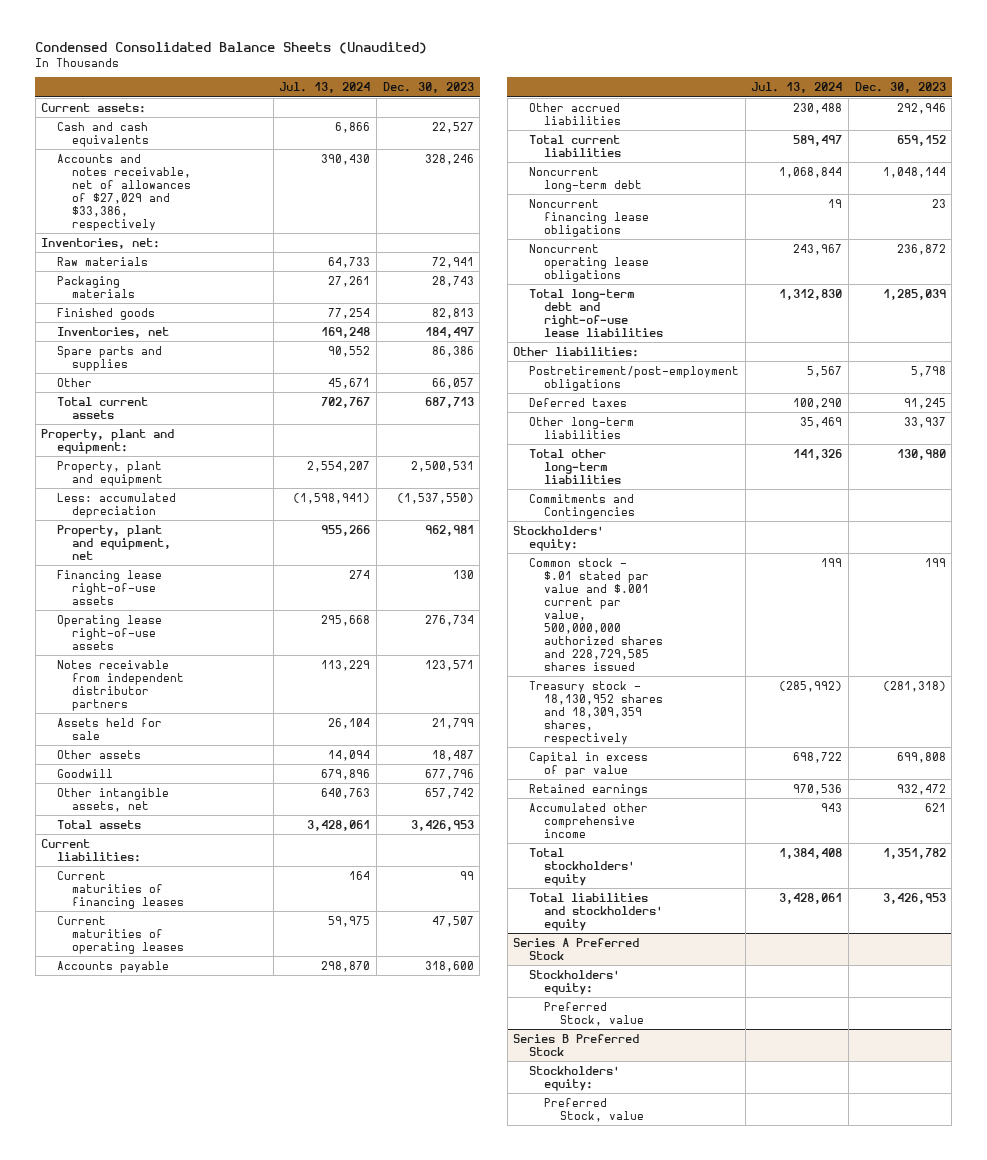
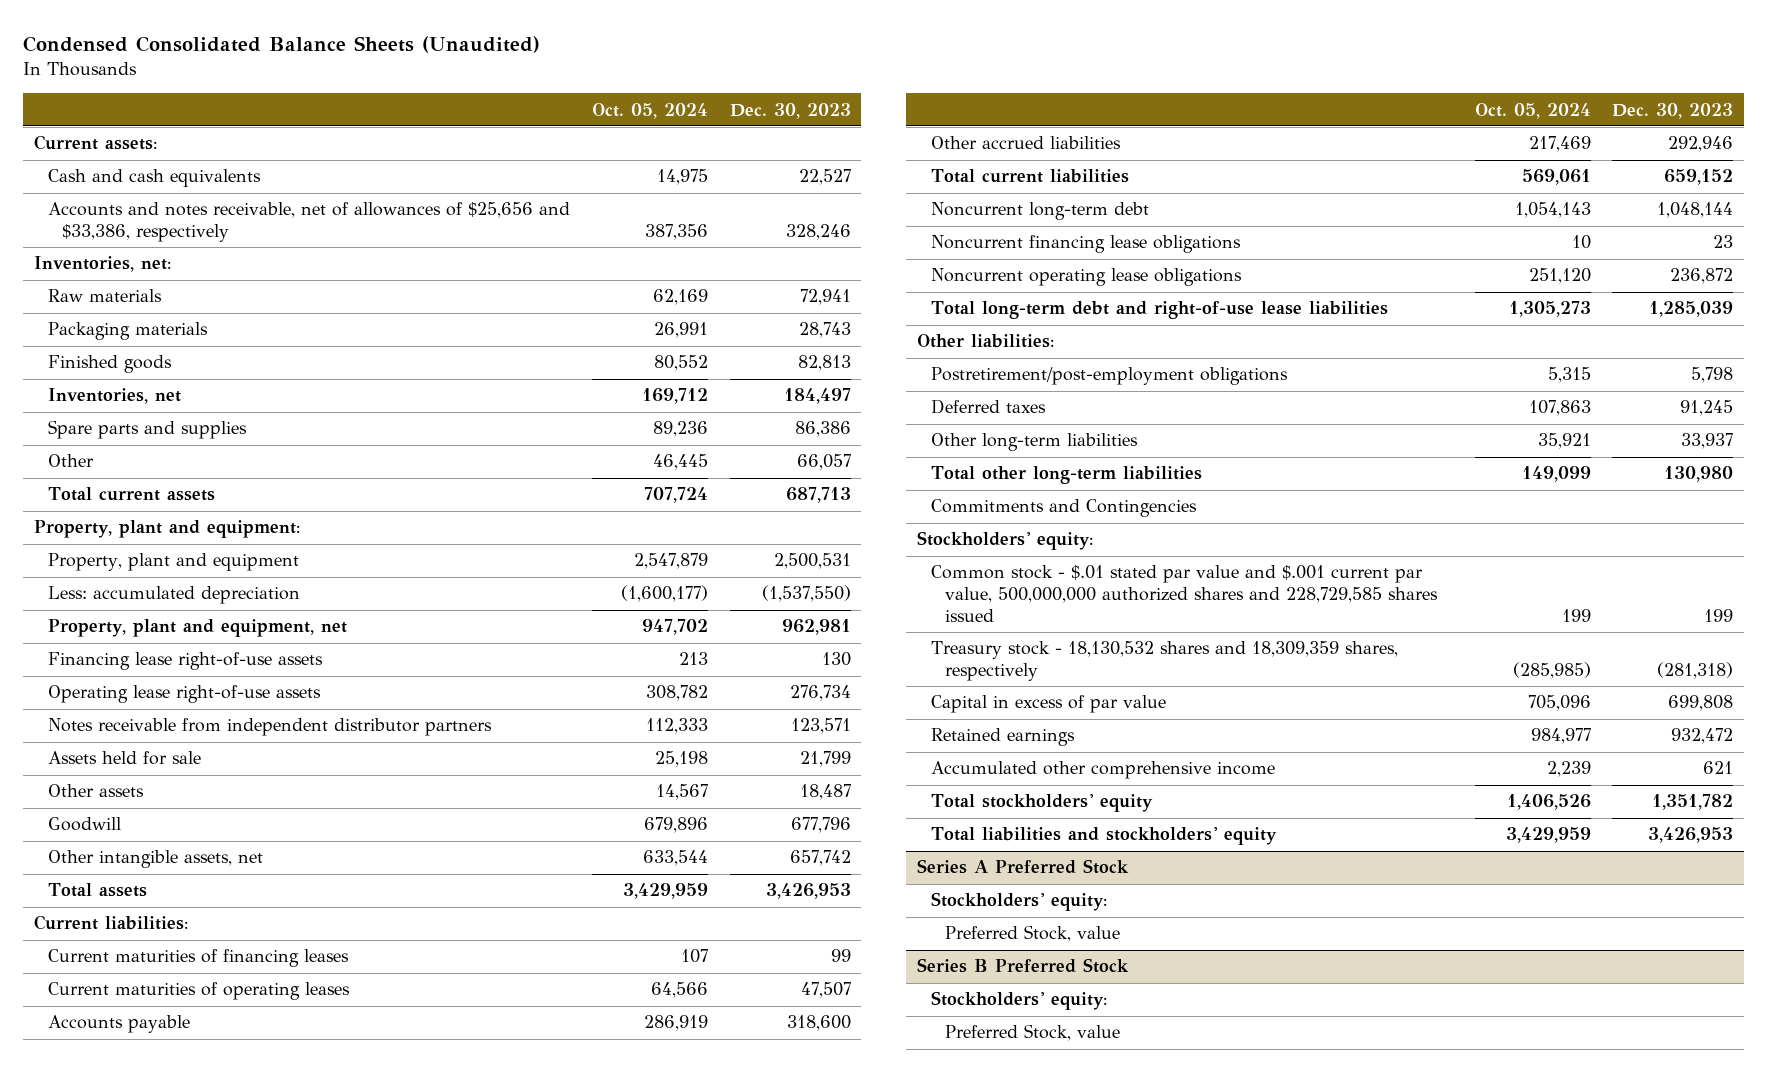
- | Jul. 13, 2024 | Dec. 30, 2023
+ | Oct. 05, 2024 | Dec. 30, 2023
- Accounts and notes receivable, net of allowances of $27,029 and $33,386, respectively | 390,430 | 328,246
+ Accounts and notes receivable, net of allowances of $25,656 and $33,386, respectively | 387,356 | 328,246
- Treasury stock - 18,130,952 shares and 18,309,359 shares, respectively | (285,992) | (281,318)
+ Treasury stock - 18,130,532 shares and 18,309,359 shares, respectively | (285,985) | (281,318)

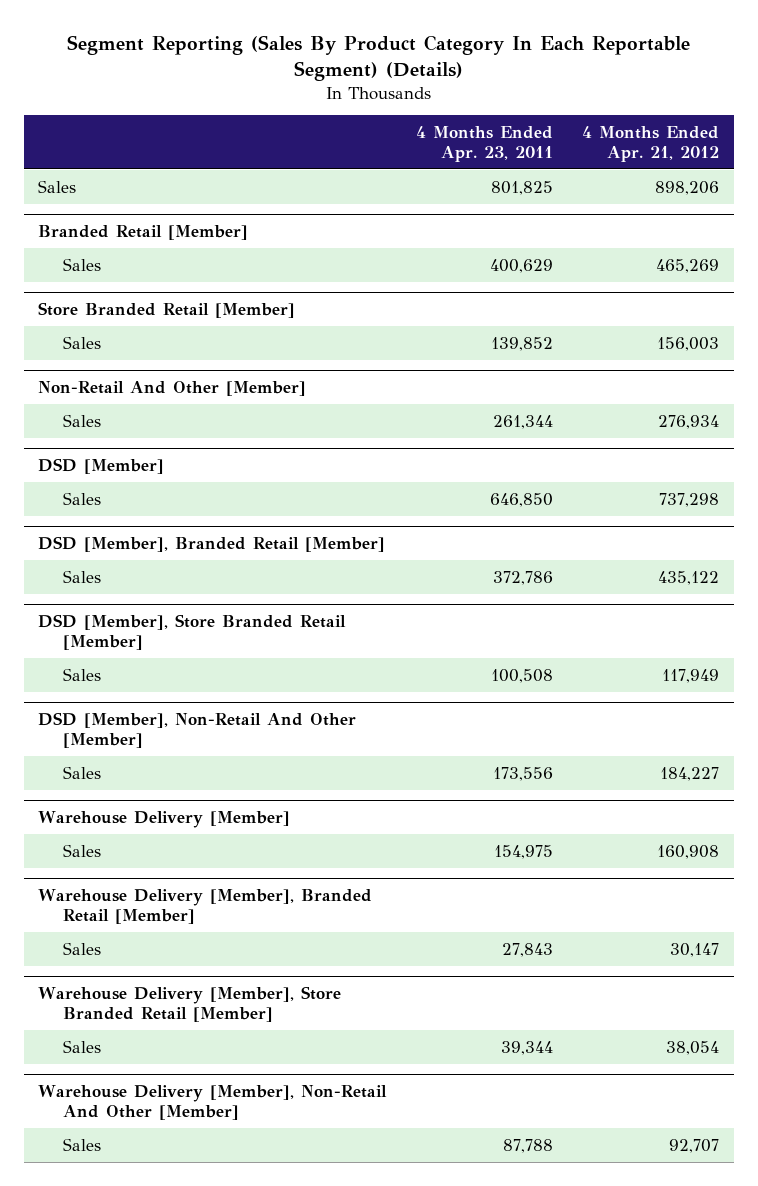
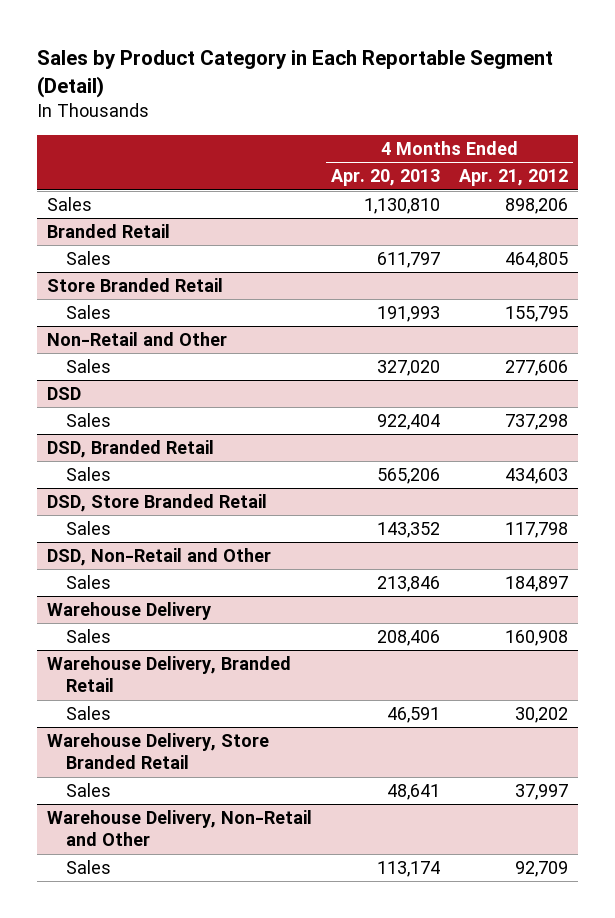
- Segment Reporting (Sales By Product Category In Each Reportable Segment) (Details)
+ Sales by Product Category in Each Reportable Segment (Detail)
- | 4 Months Ended Apr. 23, 2011 | 4 Months Ended Apr. 21, 2012
+ | 4 Months Ended Apr. 20, 2013 | 4 Months Ended Apr. 21, 2012
- Branded Retail [Member]
- Sales | 400,629 | 465,269
- Store Branded Retail [Member]
- Sales | 139,852 | 156,003
- Non-Retail And Other [Member]
- Sales | 261,344 | 276,934
- DSD [Member]
+ Branded Retail
+ Sales | 611,797 | 464,805
+ Store Branded Retail
+ Sales | 191,993 | 155,795
+ Non-Retail and Other
+ Sales | 327,020 | 277,606
+ DSD
- DSD [Member], Branded Retail [Member]
- Sales | 372,786 | 435,122
- DSD [Member], Store Branded Retail [Member]
- Sales | 100,508 | 117,949
- DSD [Member], Non-Retail And Other [Member]
- Sales | 173,556 | 184,227
- Warehouse Delivery [Member]
+ DSD, Branded Retail
+ Sales | 565,206 | 434,603
+ DSD, Store Branded Retail
+ Sales | 143,352 | 117,798
+ DSD, Non-Retail and Other
+ Sales | 213,846 | 184,897
+ Warehouse Delivery
- Warehouse Delivery [Member], Branded Retail [Member]
- Sales | 27,843 | 30,147
- Warehouse Delivery [Member], Store Branded Retail [Member]
- Sales | 39,344 | 38,054
- Warehouse Delivery [Member], Non-Retail And Other [Member]
- Sales | 87,788 | 92,707
+ Warehouse Delivery, Branded Retail
+ Sales | 46,591 | 30,202
+ Warehouse Delivery, Store Branded Retail
+ Sales | 48,641 | 37,997
+ Warehouse Delivery, Non-Retail and Other
+ Sales | 113,174 | 92,709

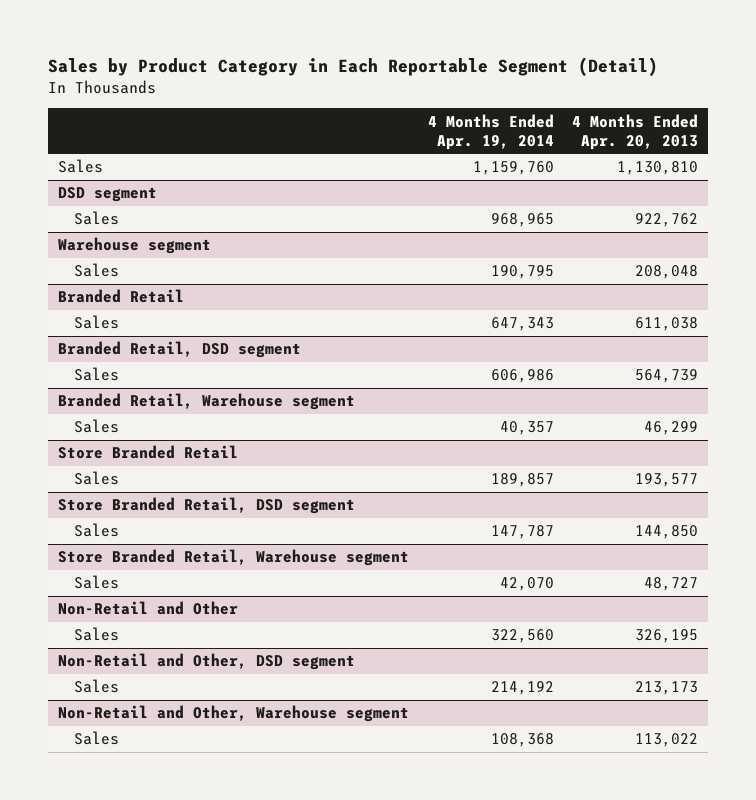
- | 4 Months Ended Apr. 20, 2013 | 4 Months Ended Apr. 21, 2012
+ | 4 Months Ended Apr. 19, 2014 | 4 Months Ended Apr. 20, 2013
+ DSD segment
+ Sales | 968,965 | 922,762
+ Warehouse segment
+ Sales | 190,795 | 208,048
@ Branded Retail
- Sales | 611,797 | 464,805
+ Sales | 647,343 | 611,038
+ Branded Retail, DSD segment
+ Sales | 606,986 | 564,739
+ Branded Retail, Warehouse segment
+ Sales | 40,357 | 46,299
@ Store Branded Retail
- Sales | 191,993 | 155,795
+ Sales | 189,857 | 193,577
+ Store Branded Retail, DSD segment
+ Sales | 147,787 | 144,850
+ Store Branded Retail, Warehouse segment
+ Sales | 42,070 | 48,727
@ Non-Retail and Other
- Sales | 327,020 | 277,606
- DSD
- Sales | 922,404 | 737,298
- DSD, Branded Retail
- Sales | 565,206 | 434,603
- DSD, Store Branded Retail
- Sales | 143,352 | 117,798
- DSD, Non-Retail and Other
- Sales | 213,846 | 184,897
- Warehouse Delivery
- Sales | 208,406 | 160,908
- Warehouse Delivery, Branded Retail
- Sales | 46,591 | 30,202
- Warehouse Delivery, Store Branded Retail
- Sales | 48,641 | 37,997
- Warehouse Delivery, Non-Retail and Other
- Sales | 113,174 | 92,709
@ Non-Retail and Other
+ Sales | 322,560 | 326,195
+ Non-Retail and Other, DSD segment
+ Sales | 214,192 | 213,173
+ Non-Retail and Other, Warehouse segment
+ Sales | 108,368 | 113,022

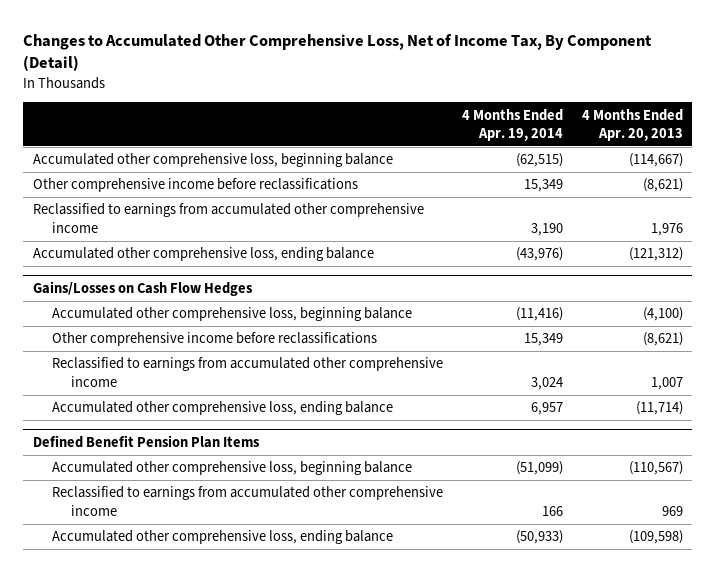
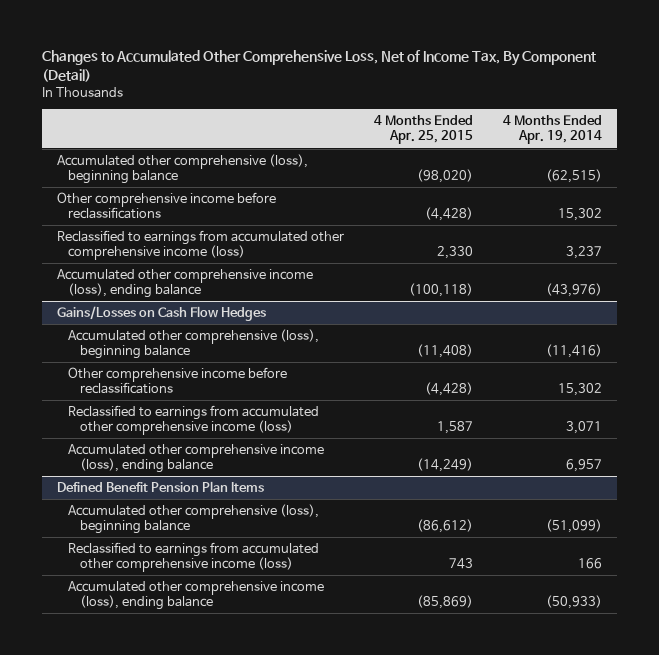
- | 4 Months Ended Apr. 19, 2014 | 4 Months Ended Apr. 20, 2013
+ | 4 Months Ended Apr. 25, 2015 | 4 Months Ended Apr. 19, 2014
- Accumulated other comprehensive loss, beginning balance | (62,515) | (114,667)
- Other comprehensive income before reclassifications | 15,349 | (8,621)
- Reclassified to earnings from accumulated other comprehensive income | 3,190 | 1,976
- Accumulated other comprehensive loss, ending balance | (43,976) | (121,312)
+ Accumulated other comprehensive (loss), beginning balance | (98,020) | (62,515)
+ Other comprehensive income before reclassifications | (4,428) | 15,302
+ Reclassified to earnings from accumulated other comprehensive income (loss) | 2,330 | 3,237
+ Accumulated other comprehensive income (loss), ending balance | (100,118) | (43,976)
@ Gains/Losses on Cash Flow Hedges
- Accumulated other comprehensive loss, beginning balance | (11,416) | (4,100)
- Other comprehensive income before reclassifications | 15,349 | (8,621)
- Reclassified to earnings from accumulated other comprehensive income | 3,024 | 1,007
- Accumulated other comprehensive loss, ending balance | 6,957 | (11,714)
+ Accumulated other comprehensive (loss), beginning balance | (11,408) | (11,416)
+ Other comprehensive income before reclassifications | (4,428) | 15,302
+ Reclassified to earnings from accumulated other comprehensive income (loss) | 1,587 | 3,071
+ Accumulated other comprehensive income (loss), ending balance | (14,249) | 6,957
@ Defined Benefit Pension Plan Items
- Accumulated other comprehensive loss, beginning balance | (51,099) | (110,567)
- Reclassified to earnings from accumulated other comprehensive income | 166 | 969
- Accumulated other comprehensive loss, ending balance | (50,933) | (109,598)
+ Accumulated other comprehensive (loss), beginning balance | (86,612) | (51,099)
+ Reclassified to earnings from accumulated other comprehensive income (loss) | 743 | 166
+ Accumulated other comprehensive income (loss), ending balance | (85,869) | (50,933)

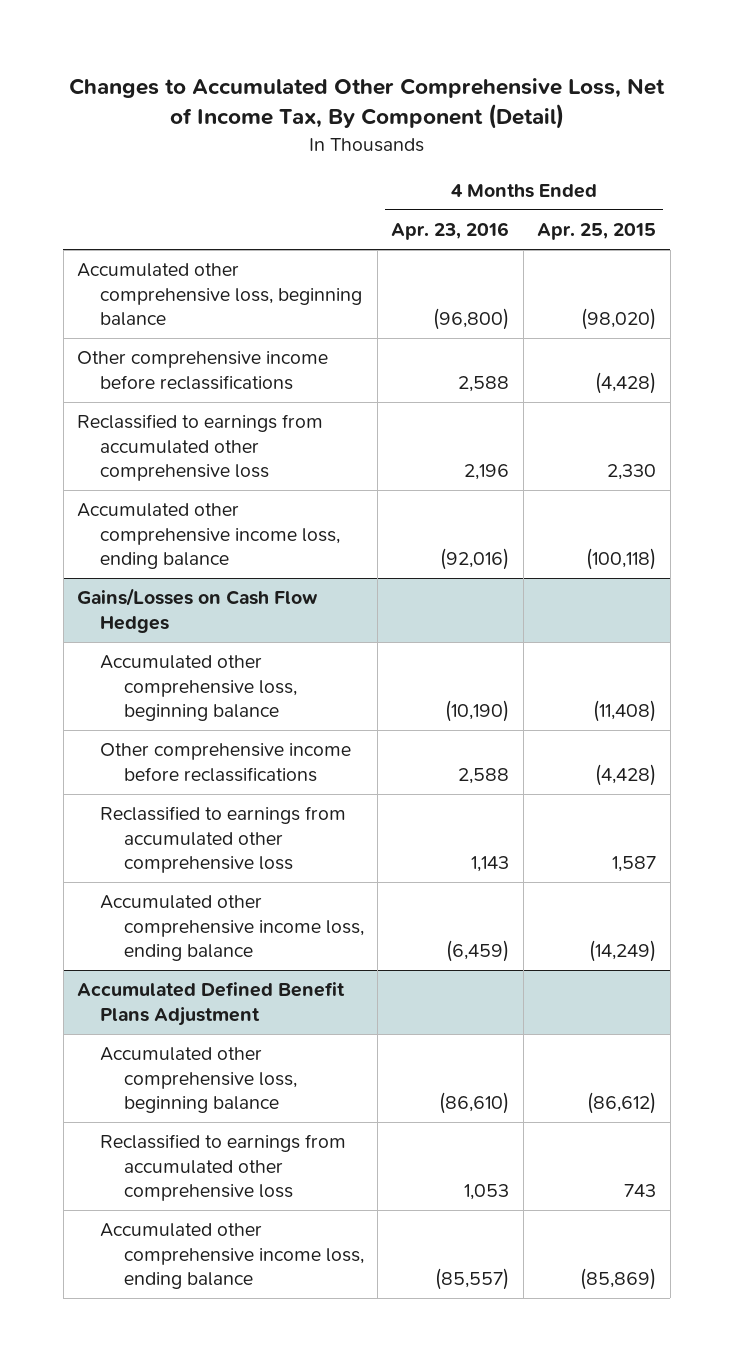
- | 4 Months Ended Apr. 25, 2015 | 4 Months Ended Apr. 19, 2014
+ | 4 Months Ended Apr. 23, 2016 | 4 Months Ended Apr. 25, 2015
- Accumulated other comprehensive (loss), beginning balance | (98,020) | (62,515)
+ Accumulated other comprehensive loss, beginning balance | (96,800) | (98,020)
- Reclassified to earnings from accumulated other comprehensive income (loss) | 2,330 | 3,237
- Accumulated other comprehensive income (loss), ending balance | (100,118) | (43,976)
+ Reclassified to earnings from accumulated other comprehensive loss | 2,196 | 2,330
+ Accumulated other comprehensive income loss, ending balance | (92,016) | (100,118)
@ Gains/Losses on Cash Flow Hedges
- Accumulated other comprehensive (loss), beginning balance | (11,408) | (11,416)
+ Accumulated other comprehensive loss, beginning balance | (10,190) | (11,408)
- Reclassified to earnings from accumulated other comprehensive income (loss) | 1,587 | 3,071
- Accumulated other comprehensive income (loss), ending balance | (14,249) | 6,957
- Defined Benefit Pension Plan Items
- Accumulated other comprehensive (loss), beginning balance | (86,612) | (51,099)
- Reclassified to earnings from accumulated other comprehensive income (loss) | 743 | 166
- Accumulated other comprehensive income (loss), ending balance | (85,869) | (50,933)
@ Gains/Losses on Cash Flow Hedges
+ Reclassified to earnings from accumulated other comprehensive loss | 1,143 | 1,587
+ Accumulated other comprehensive income loss, ending balance | (6,459) | (14,249)
+ Accumulated Defined Benefit Plans Adjustment
+ Accumulated other comprehensive loss, beginning balance | (86,610) | (86,612)
+ Reclassified to earnings from accumulated other comprehensive loss | 1,053 | 743
+ Accumulated other comprehensive income loss, ending balance | (85,557) | (85,869)

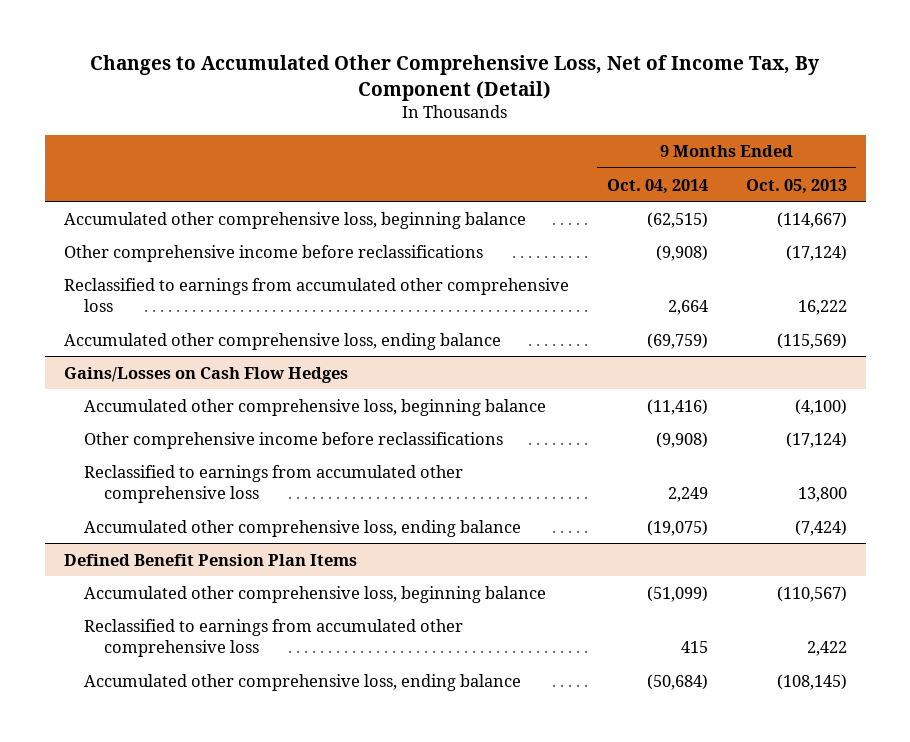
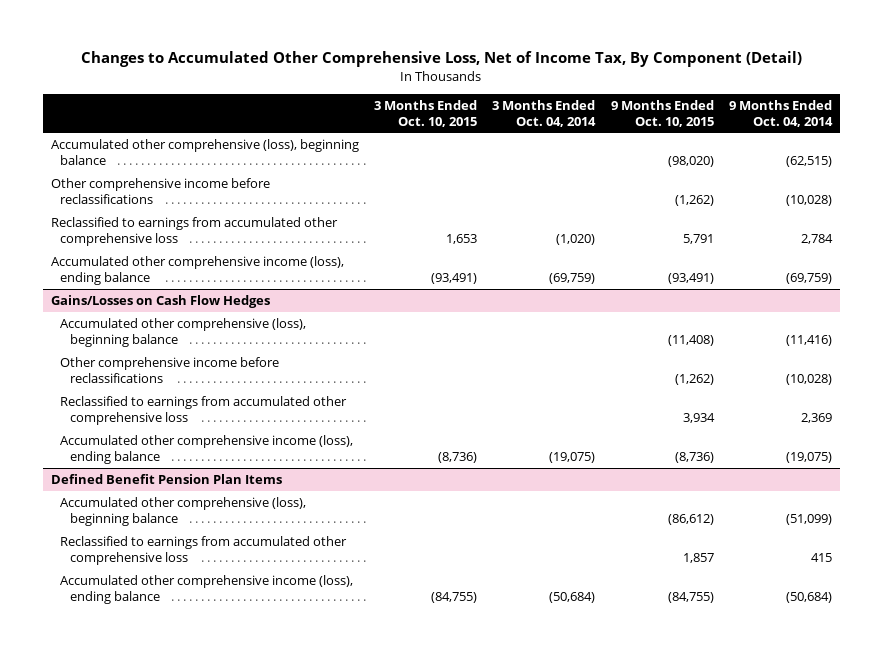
- | 9 Months Ended Oct. 04, 2014 | 9 Months Ended Oct. 05, 2013
+ | 3 Months Ended Oct. 10, 2015 | 3 Months Ended Oct. 04, 2014 | 9 Months Ended Oct. 10, 2015 | 9 Months Ended Oct. 04, 2014
- Accumulated other comprehensive loss, beginning balance | (62,515) | (114,667)
- Other comprehensive income before reclassifications | (9,908) | (17,124)
- Reclassified to earnings from accumulated other comprehensive loss | 2,664 | 16,222
- Accumulated other comprehensive loss, ending balance | (69,759) | (115,569)
+ Accumulated other comprehensive (loss), beginning balance | | | (98,020) | (62,515)
+ Other comprehensive income before reclassifications | | | (1,262) | (10,028)
+ Reclassified to earnings from accumulated other comprehensive loss | 1,653 | (1,020) | 5,791 | 2,784
+ Accumulated other comprehensive income (loss), ending balance | (93,491) | (69,759) | (93,491) | (69,759)
@ Gains/Losses on Cash Flow Hedges
- Accumulated other comprehensive loss, beginning balance | (11,416) | (4,100)
- Other comprehensive income before reclassifications | (9,908) | (17,124)
- Reclassified to earnings from accumulated other comprehensive loss | 2,249 | 13,800
- Accumulated other comprehensive loss, ending balance | (19,075) | (7,424)
+ Accumulated other comprehensive (loss), beginning balance | | | (11,408) | (11,416)
+ Other comprehensive income before reclassifications | | | (1,262) | (10,028)
+ Reclassified to earnings from accumulated other comprehensive loss | | | 3,934 | 2,369
+ Accumulated other comprehensive income (loss), ending balance | (8,736) | (19,075) | (8,736) | (19,075)
@ Defined Benefit Pension Plan Items
- Accumulated other comprehensive loss, beginning balance | (51,099) | (110,567)
+ Accumulated other comprehensive (loss), beginning balance | | | (86,612) | (51,099)
- Accumulated other comprehensive loss, ending balance | (50,684) | (108,145)
+ Accumulated other comprehensive income (loss), ending balance | (84,755) | (50,684) | (84,755) | (50,684)

